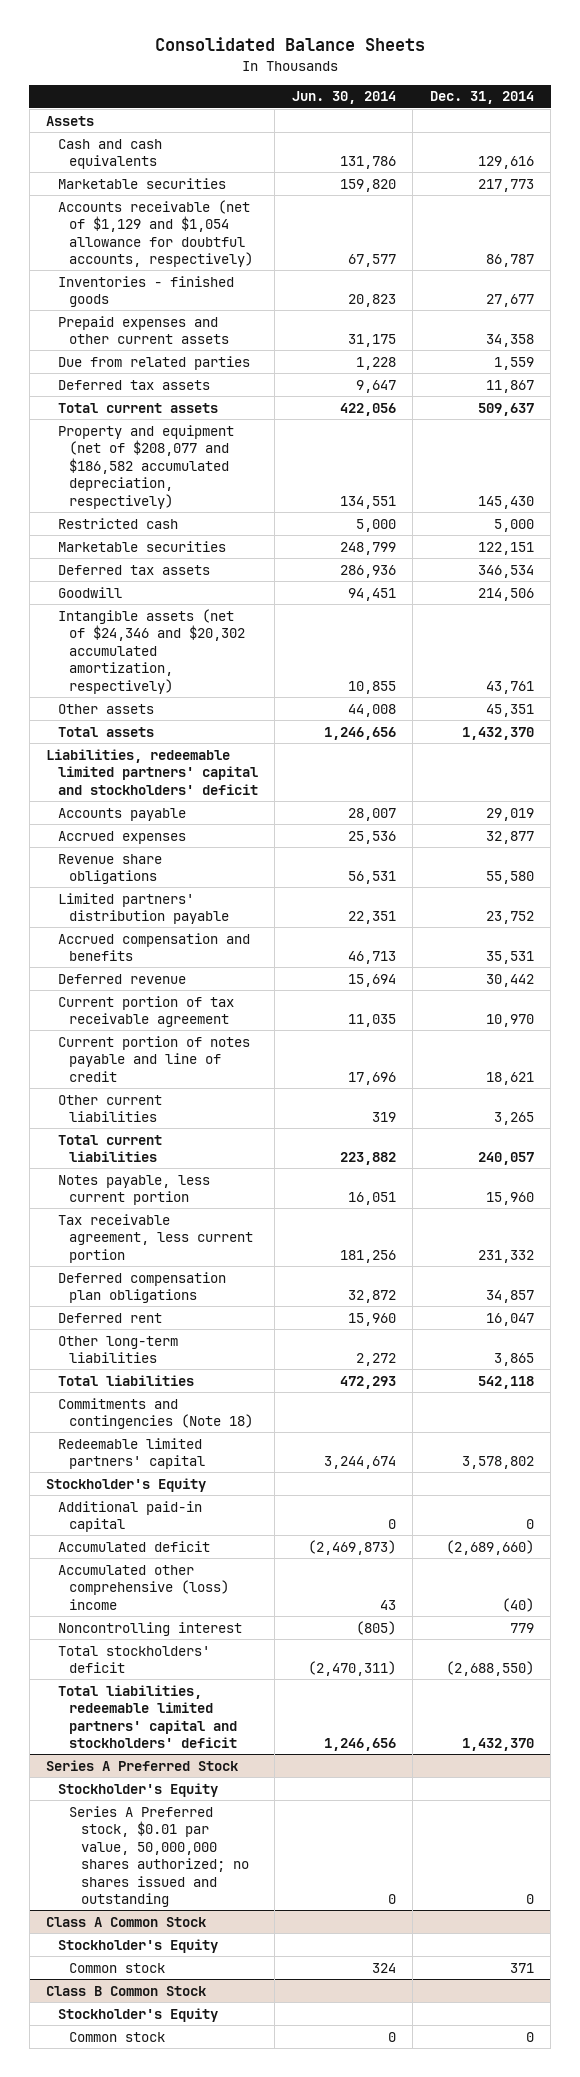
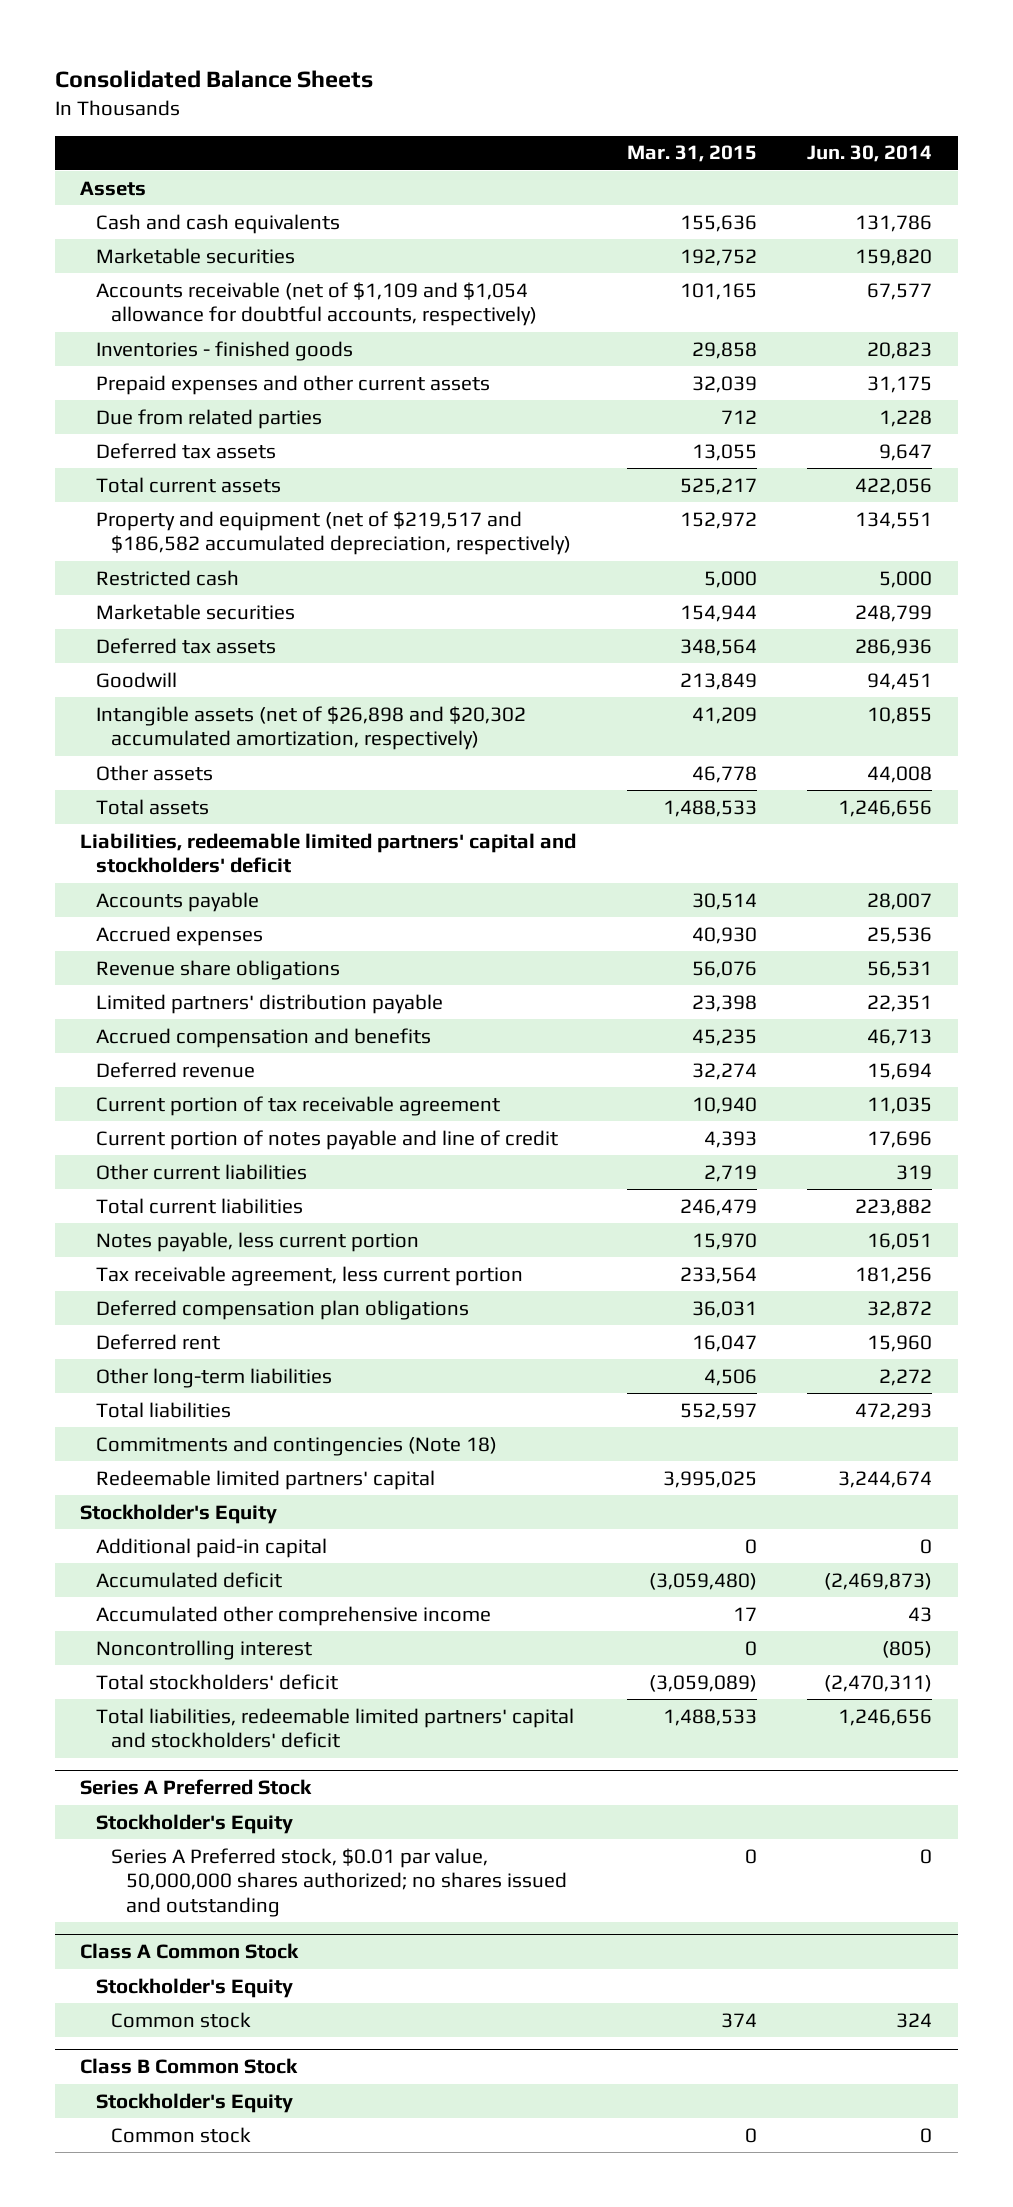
- | Jun. 30, 2014 | Dec. 31, 2014
+ | Mar. 31, 2015 | Jun. 30, 2014
- Accounts receivable (net of $1,129 and $1,054 allowance for doubtful accounts, respectively) | 67,577 | 86,787
+ Accounts receivable (net of $1,109 and $1,054 allowance for doubtful accounts, respectively) | 101,165 | 67,577
- Property and equipment (net of $208,077 and $186,582 accumulated depreciation, respectively) | 134,551 | 145,430
+ Property and equipment (net of $219,517 and $186,582 accumulated depreciation, respectively) | 152,972 | 134,551
- Intangible assets (net of $24,346 and $20,302 accumulated amortization, respectively) | 10,855 | 43,761
+ Intangible assets (net of $26,898 and $20,302 accumulated amortization, respectively) | 41,209 | 10,855
- Accumulated other comprehensive (loss) income | 43 | (40)
+ Accumulated other comprehensive income | 17 | 43

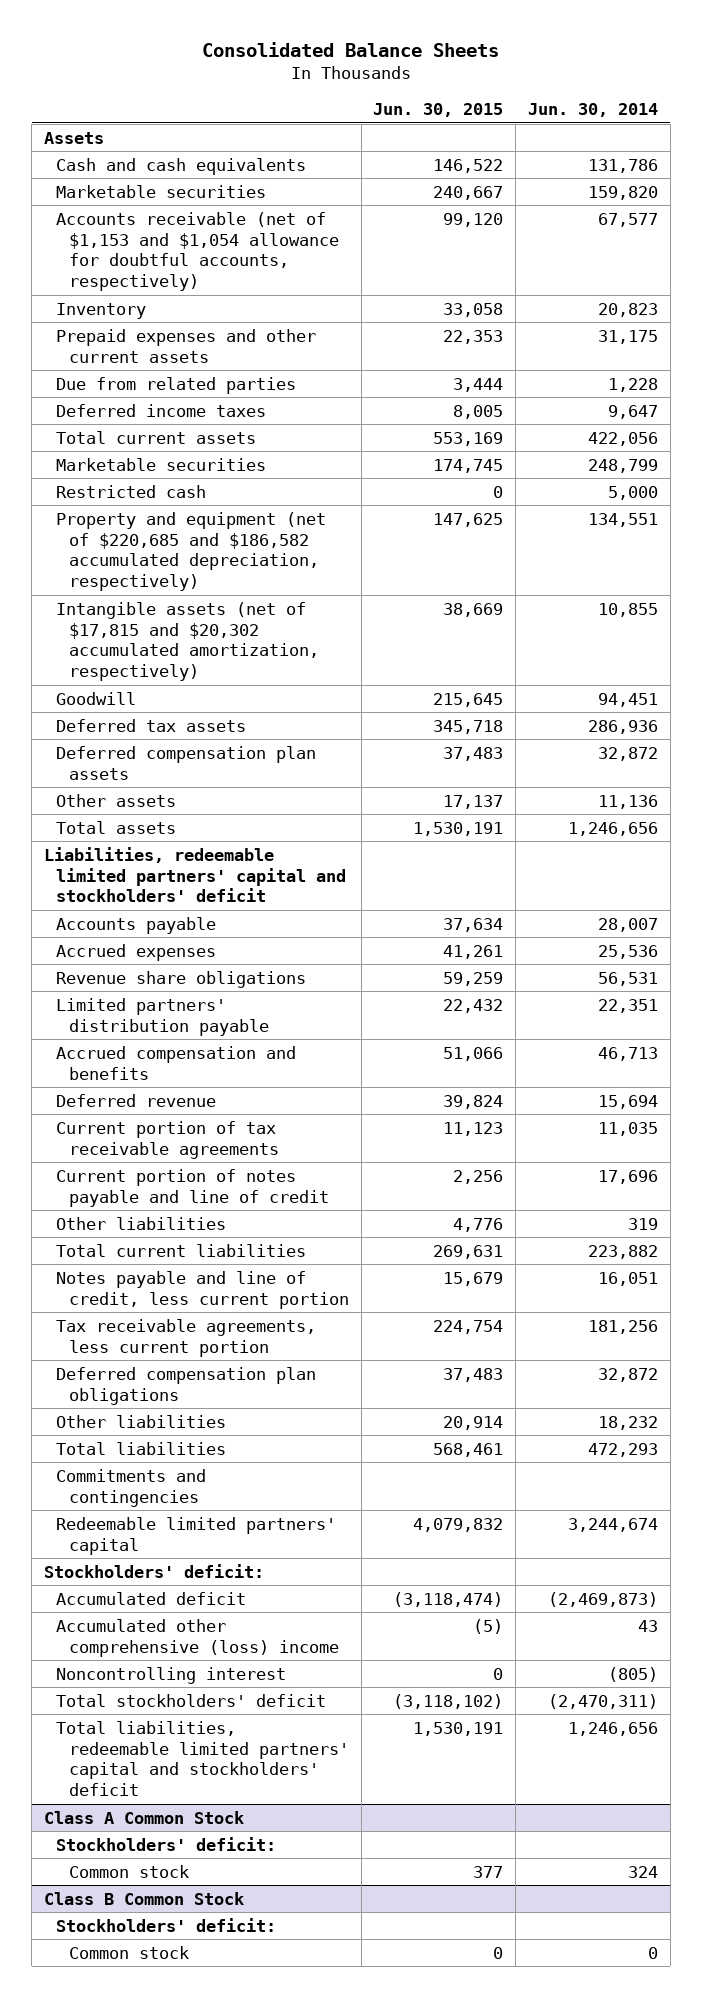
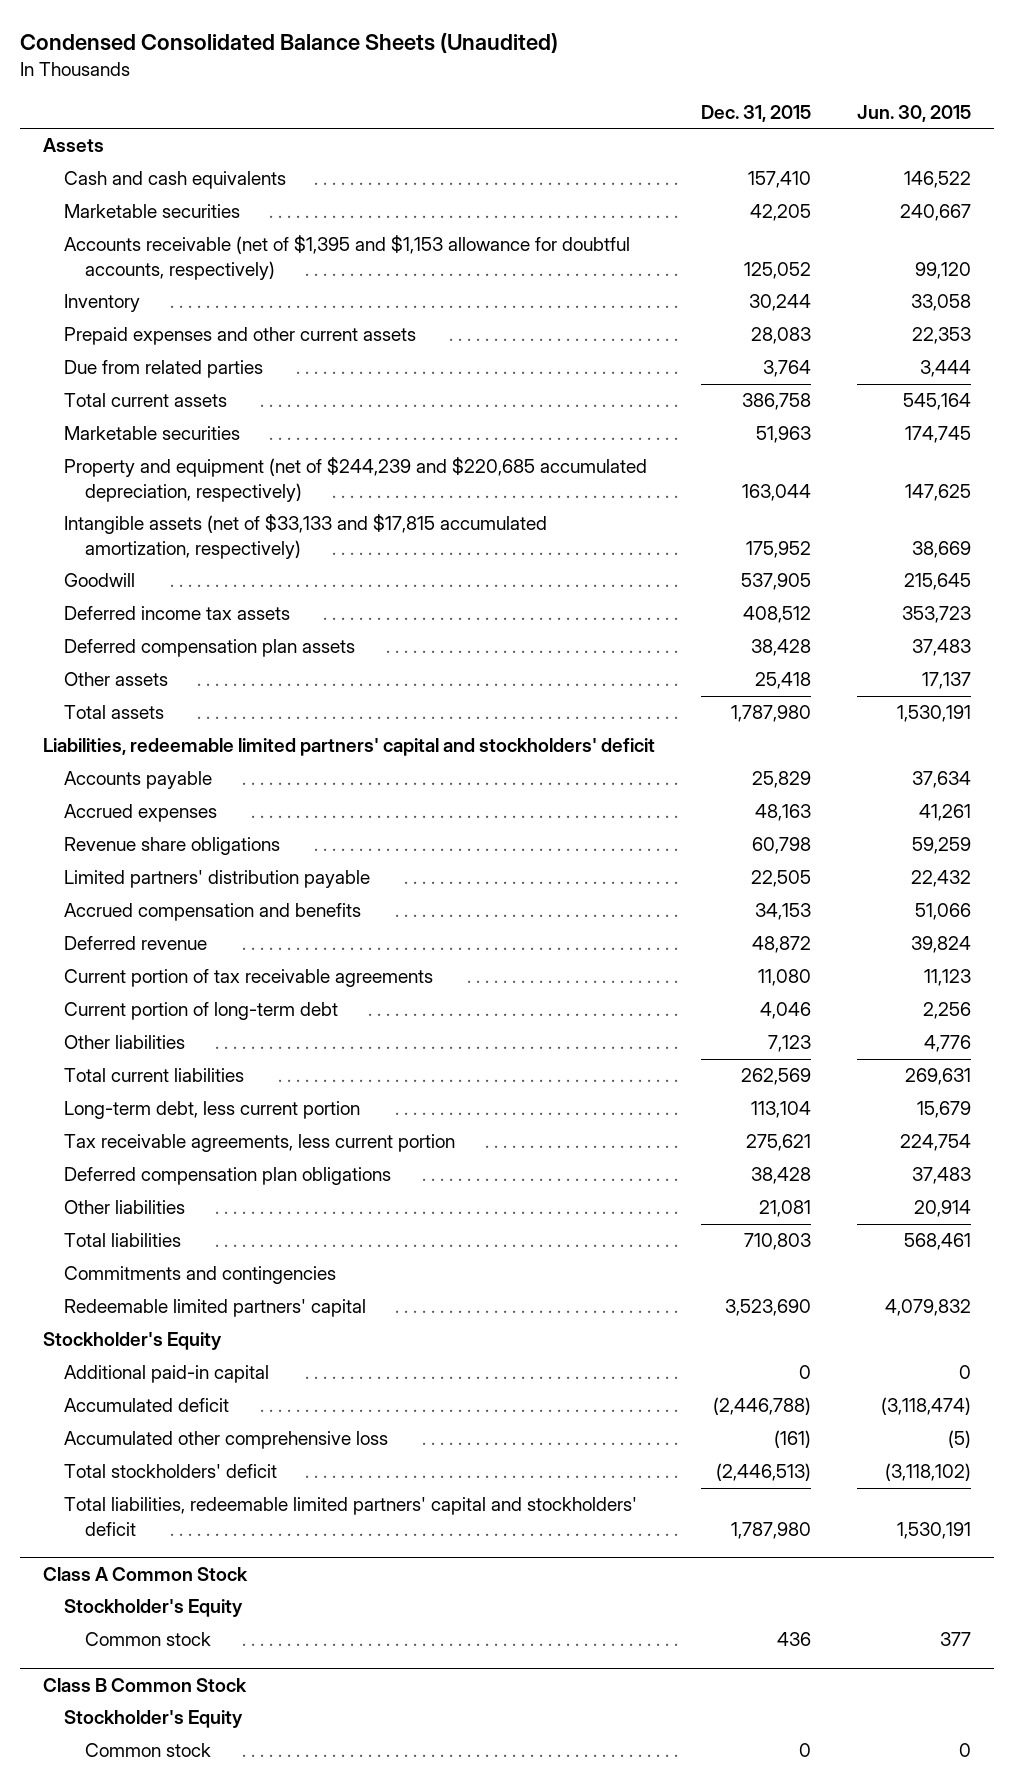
- Consolidated Balance Sheets
+ Condensed Consolidated Balance Sheets (Unaudited)
- | Jun. 30, 2015 | Jun. 30, 2014
+ | Dec. 31, 2015 | Jun. 30, 2015
- Accounts receivable (net of $1,153 and $1,054 allowance for doubtful accounts, respectively) | 99,120 | 67,577
+ Accounts receivable (net of $1,395 and $1,153 allowance for doubtful accounts, respectively) | 125,052 | 99,120
- Deferred income taxes | 8,005 | 9,647
- Total current assets | 553,169 | 422,056
+ Total current assets | 386,758 | 545,164
- Restricted cash | 0 | 5,000
- Property and equipment (net of $220,685 and $186,582 accumulated depreciation, respectively) | 147,625 | 134,551
- Intangible assets (net of $17,815 and $20,302 accumulated amortization, respectively) | 38,669 | 10,855
+ Property and equipment (net of $244,239 and $220,685 accumulated depreciation, respectively) | 163,044 | 147,625
+ Intangible assets (net of $33,133 and $17,815 accumulated amortization, respectively) | 175,952 | 38,669
- Deferred tax assets | 345,718 | 286,936
+ Deferred income tax assets | 408,512 | 353,723
- Current portion of notes payable and line of credit | 2,256 | 17,696
+ Current portion of long-term debt | 4,046 | 2,256
- Notes payable and line of credit, less current portion | 15,679 | 16,051
+ Long-term debt, less current portion | 113,104 | 15,679
- Stockholders' deficit:
+ Stockholder's Equity
+ Additional paid-in capital | 0 | 0
- Accumulated other comprehensive (loss) income | (5) | 43
- Noncontrolling interest | 0 | (805)
+ Accumulated other comprehensive loss | (161) | (5)
@ Class A Common Stock
- Stockholders' deficit:
+ Stockholder's Equity
@ Class B Common Stock
- Stockholders' deficit:
+ Stockholder's Equity

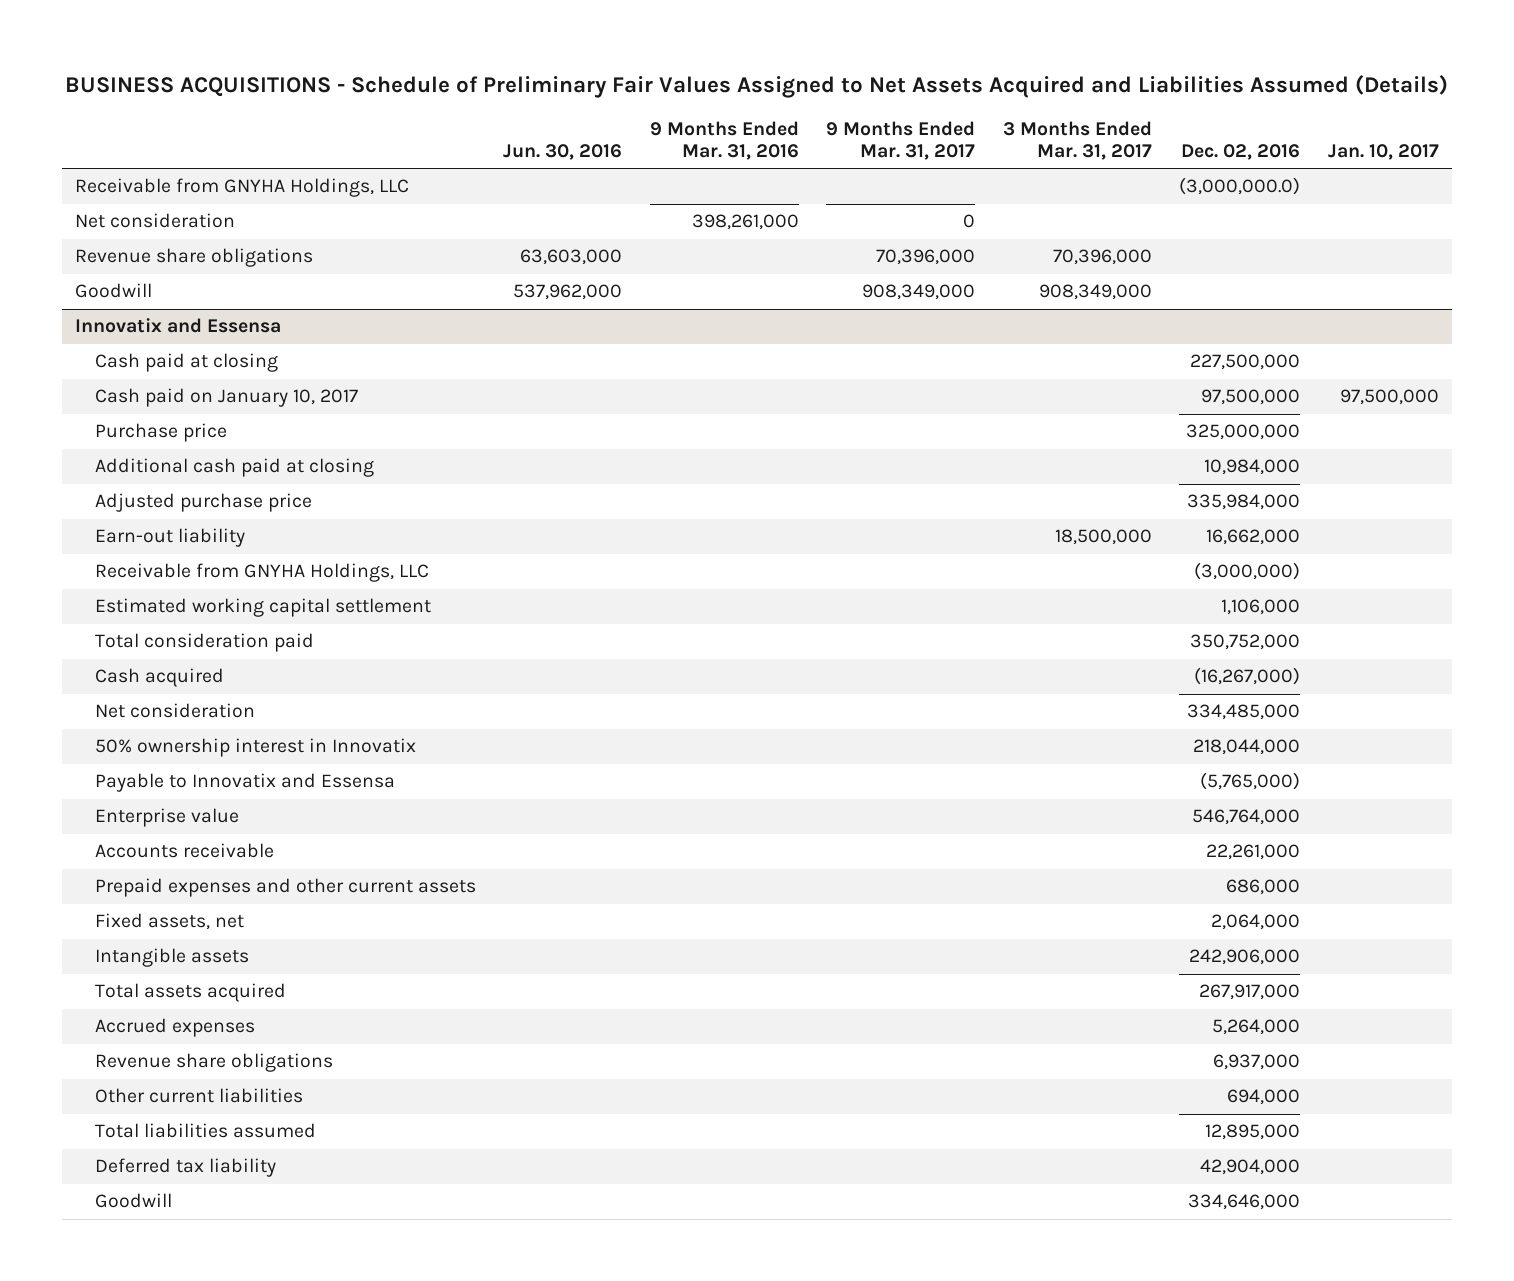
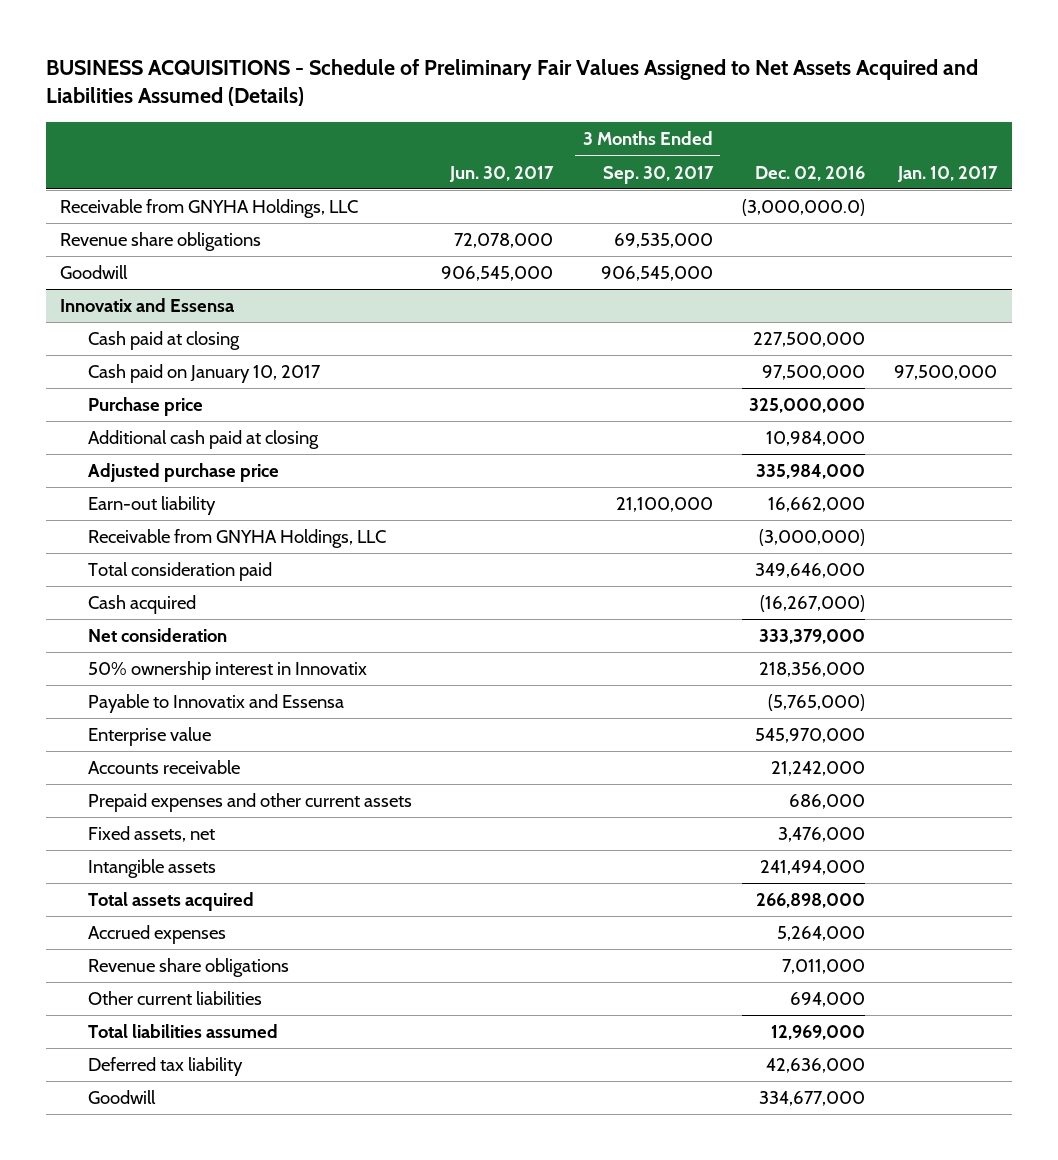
- | Jun. 30, 2016 | 9 Months Ended Mar. 31, 2016 | 9 Months Ended Mar. 31, 2017 | 3 Months Ended Mar. 31, 2017 | Dec. 02, 2016 | Jan. 10, 2017
+ | Jun. 30, 2017 | 3 Months Ended Sep. 30, 2017 | Dec. 02, 2016 | Jan. 10, 2017
- Net consideration | | 398,261,000 | 0 | | |
@ Innovatix and Essensa
- Estimated working capital settlement | | | | | 1,106,000 |
- Total consideration paid | | | | | 350,752,000 |
+ Total consideration paid | | | 349,646,000 |
- Net consideration | | | | | 334,485,000 |
- 50% ownership interest in Innovatix | | | | | 218,044,000 |
+ Net consideration | | | 333,379,000 |
+ 50% ownership interest in Innovatix | | | 218,356,000 |
- Enterprise value | | | | | 546,764,000 |
- Accounts receivable | | | | | 22,261,000 |
+ Enterprise value | | | 545,970,000 |
+ Accounts receivable | | | 21,242,000 |
- Fixed assets, net | | | | | 2,064,000 |
- Intangible assets | | | | | 242,906,000 |
- Total assets acquired | | | | | 267,917,000 |
+ Fixed assets, net | | | 3,476,000 |
+ Intangible assets | | | 241,494,000 |
+ Total assets acquired | | | 266,898,000 |
- Revenue share obligations | | | | | 6,937,000 |
+ Revenue share obligations | | | 7,011,000 |
- Total liabilities assumed | | | | | 12,895,000 |
- Deferred tax liability | | | | | 42,904,000 |
- Goodwill | | | | | 334,646,000 |
+ Total liabilities assumed | | | 12,969,000 |
+ Deferred tax liability | | | 42,636,000 |
+ Goodwill | | | 334,677,000 |

